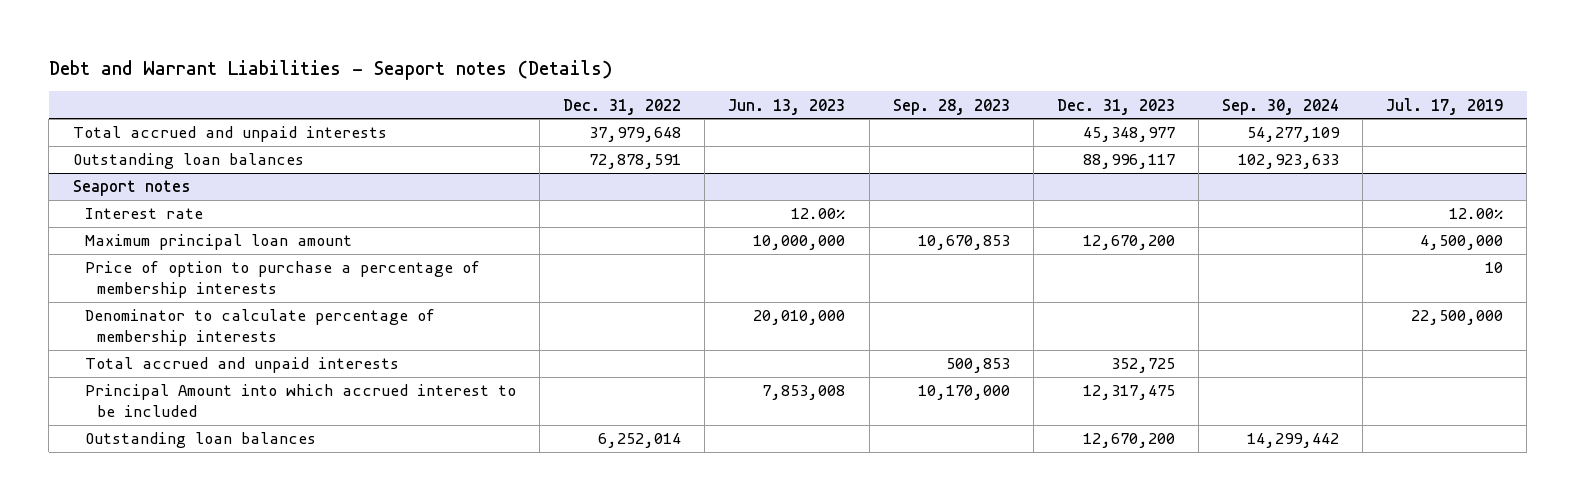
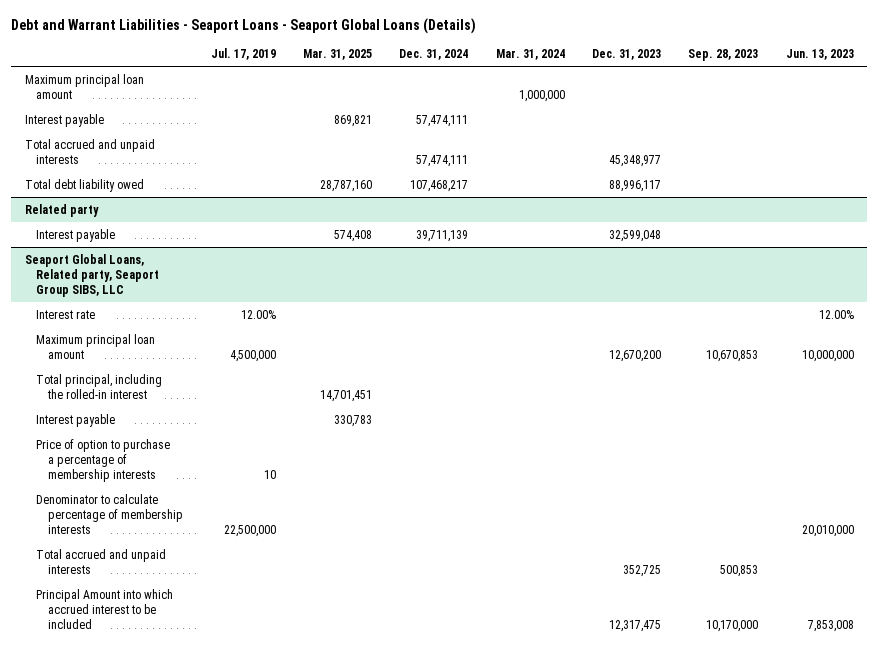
- Debt and Warrant Liabilities - Seaport notes (Details)
+ Debt and Warrant Liabilities - Seaport Loans - Seaport Global Loans (Details)
- | Dec. 31, 2022 | Jun. 13, 2023 | Sep. 28, 2023 | Dec. 31, 2023 | Sep. 30, 2024 | Jul. 17, 2019
+ | Jul. 17, 2019 | Mar. 31, 2025 | Dec. 31, 2024 | Mar. 31, 2024 | Dec. 31, 2023 | Sep. 28, 2023 | Jun. 13, 2023
+ Maximum principal loan amount | | | | 1,000,000 | | |
+ Interest payable | | 869,821 | 57,474,111 | | | |
- Outstanding loan balances | 72,878,591 | | | 88,996,117 | 102,923,633 |
- Seaport notes
+ Total debt liability owed | | 28,787,160 | 107,468,217 | | 88,996,117 | |
+ Related party
+ Interest payable | | 574,408 | 39,711,139 | | 32,599,048 | |
+ Seaport Global Loans, Related party, Seaport Group SIBS, LLC
+ Total principal, including the rolled-in interest | | 14,701,451 | | | | |
+ Interest payable | | 330,783 | | | | |
- Outstanding loan balances | 6,252,014 | | | 12,670,200 | 14,299,442 |

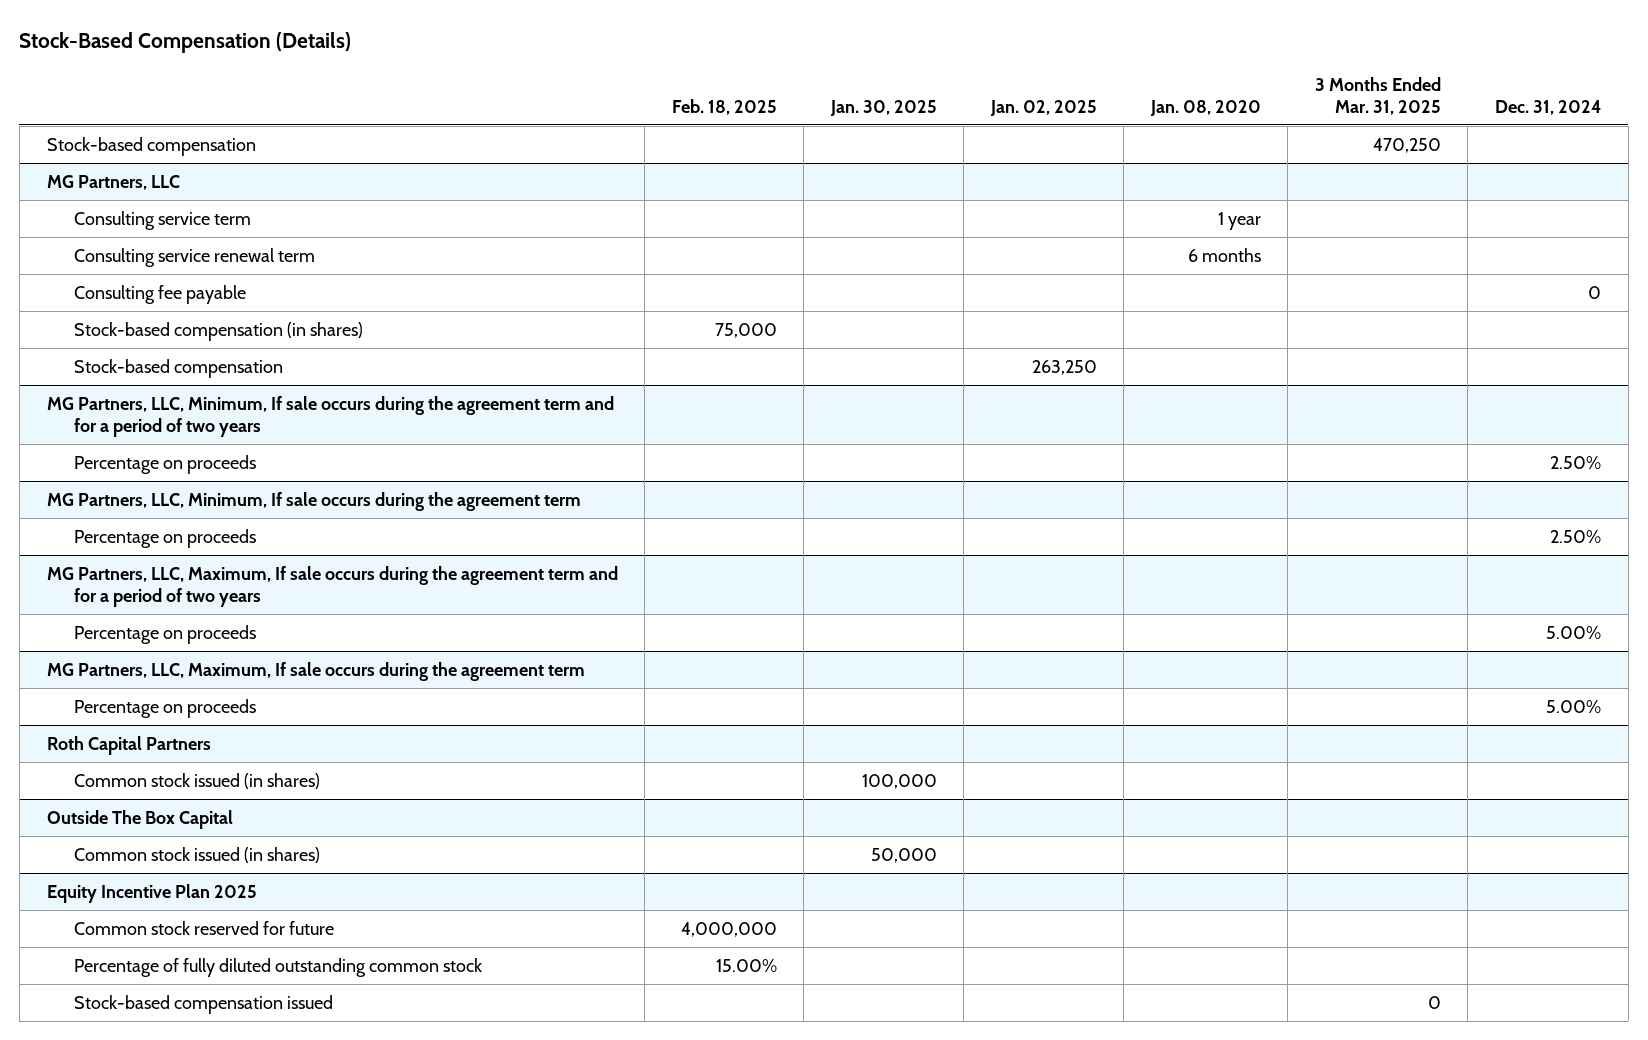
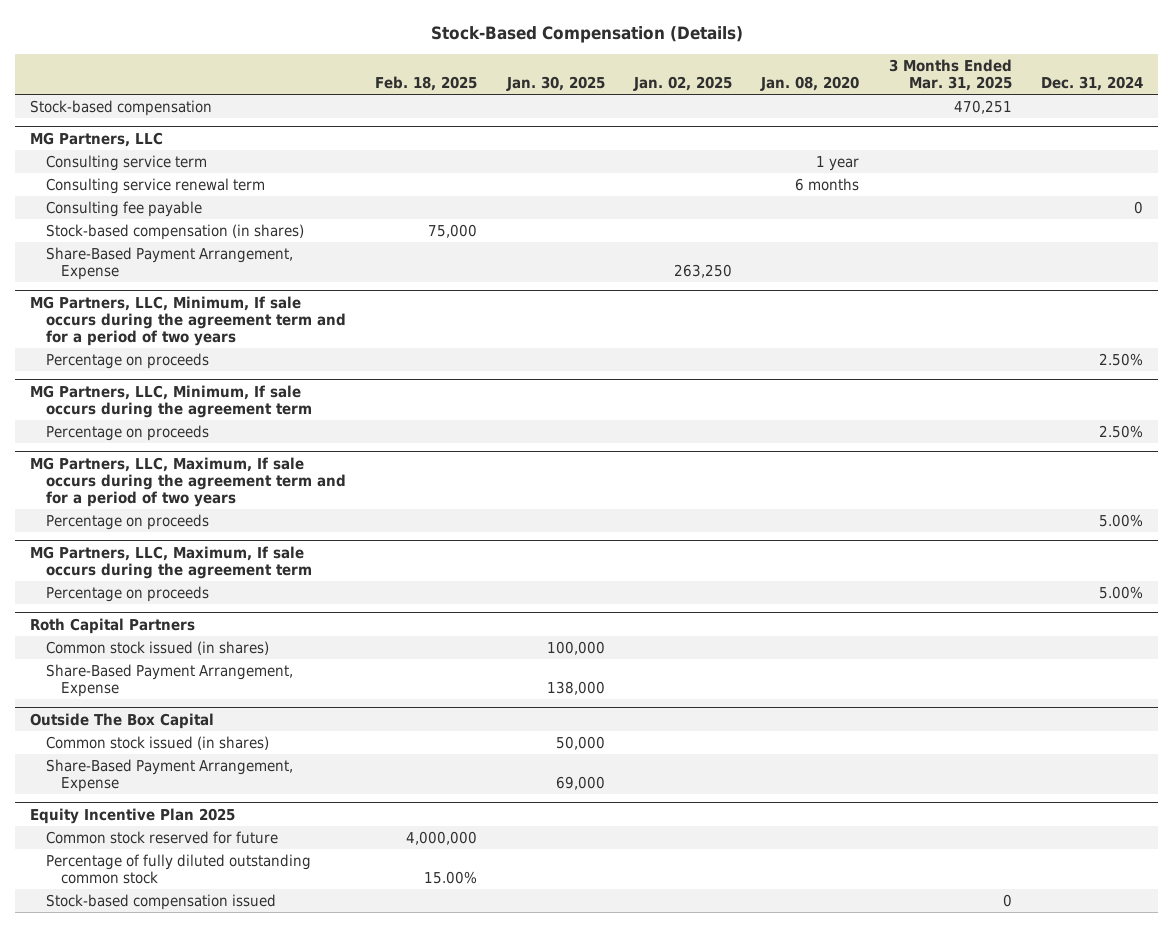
- Stock-based compensation | | | | | 470,250 |
+ Stock-based compensation | | | | | 470,251 |
@ MG Partners, LLC
- Stock-based compensation | | | 263,250 | | |
+ Share-Based Payment Arrangement, Expense | | | 263,250 | | |
@ Roth Capital Partners
+ Share-Based Payment Arrangement, Expense | | 138,000 | | | |
@ Outside The Box Capital
+ Share-Based Payment Arrangement, Expense | | 69,000 | | | |

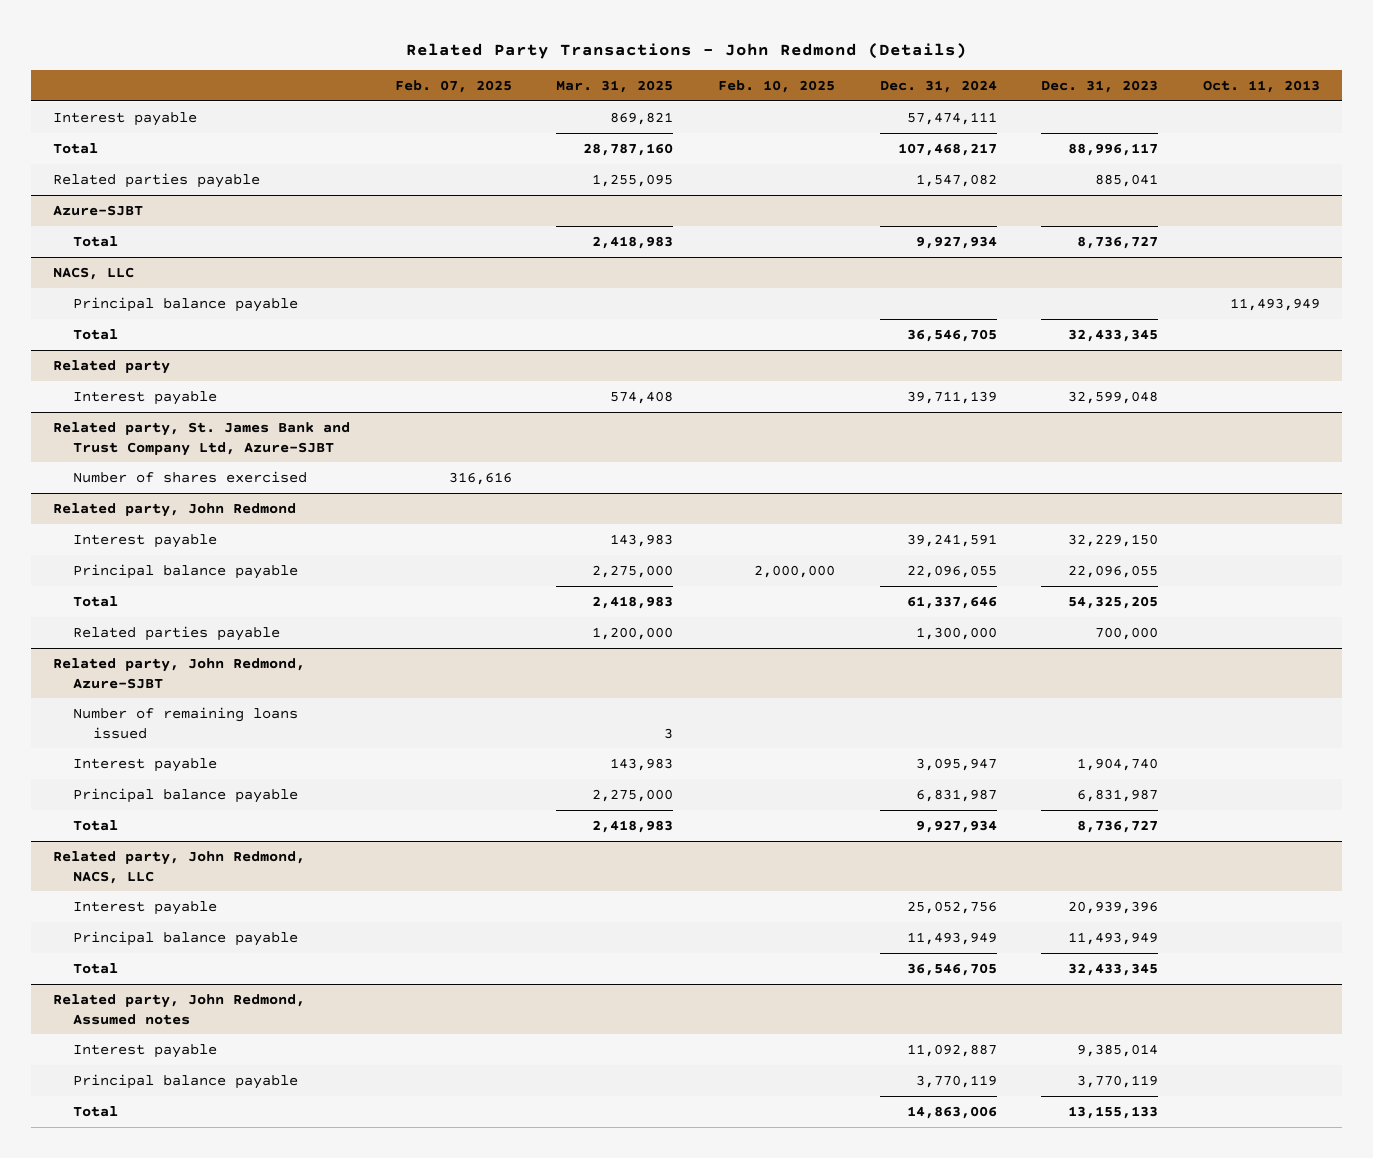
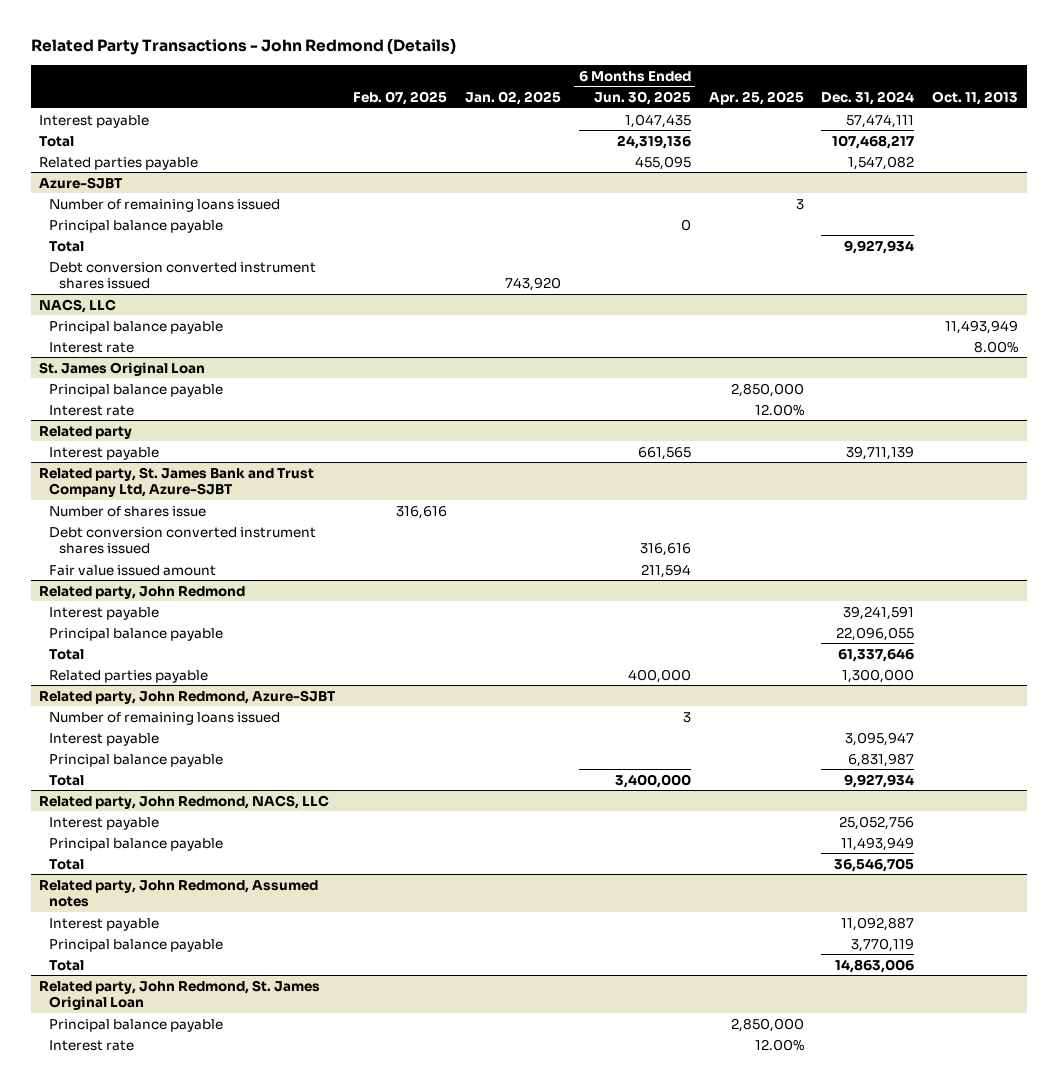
- | Feb. 07, 2025 | Mar. 31, 2025 | Feb. 10, 2025 | Dec. 31, 2024 | Dec. 31, 2023 | Oct. 11, 2013
+ | Feb. 07, 2025 | Jan. 02, 2025 | 6 Months Ended Jun. 30, 2025 | Apr. 25, 2025 | Dec. 31, 2024 | Oct. 11, 2013
@ Azure-SJBT
+ Number of remaining loans issued | | | | 3 | |
+ Principal balance payable | | | 0 | | |
+ Debt conversion converted instrument shares issued | | 743,920 | | | |
@ NACS, LLC
- Total | | | | 36,546,705 | 32,433,345 |
+ Interest rate | | | | | | 8.00%
+ St. James Original Loan
+ Principal balance payable | | | | 2,850,000 | |
+ Interest rate | | | | 12.00% | |
@ Related party, St. James Bank and Trust Company Ltd, Azure-SJBT
- Number of shares exercised | 316,616 | | | | |
+ Number of shares issue | 316,616 | | | | |
+ Debt conversion converted instrument shares issued | | | 316,616 | | |
+ Fair value issued amount | | | 211,594 | | |
+ Related party, John Redmond, St. James Original Loan
+ Principal balance payable | | | | 2,850,000 | |
+ Interest rate | | | | 12.00% | |

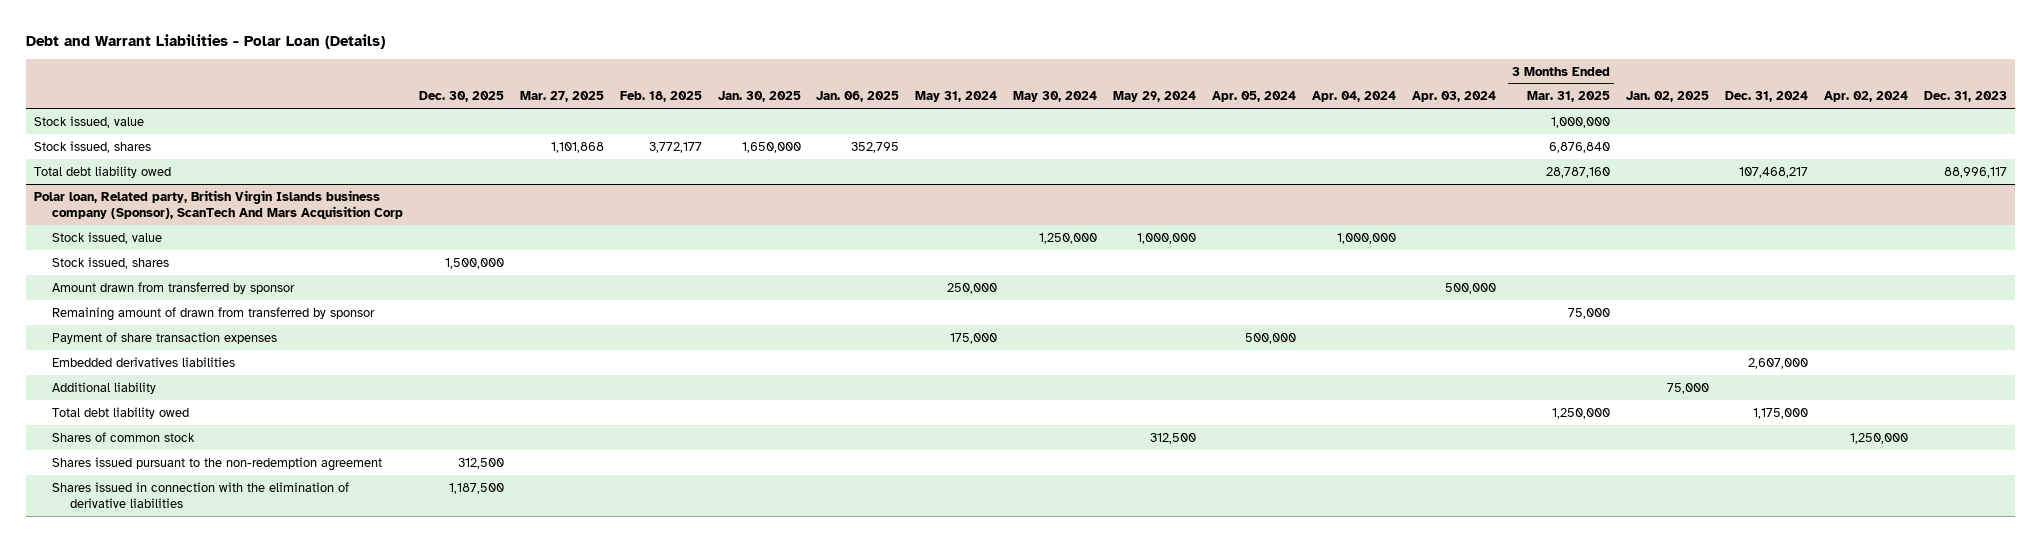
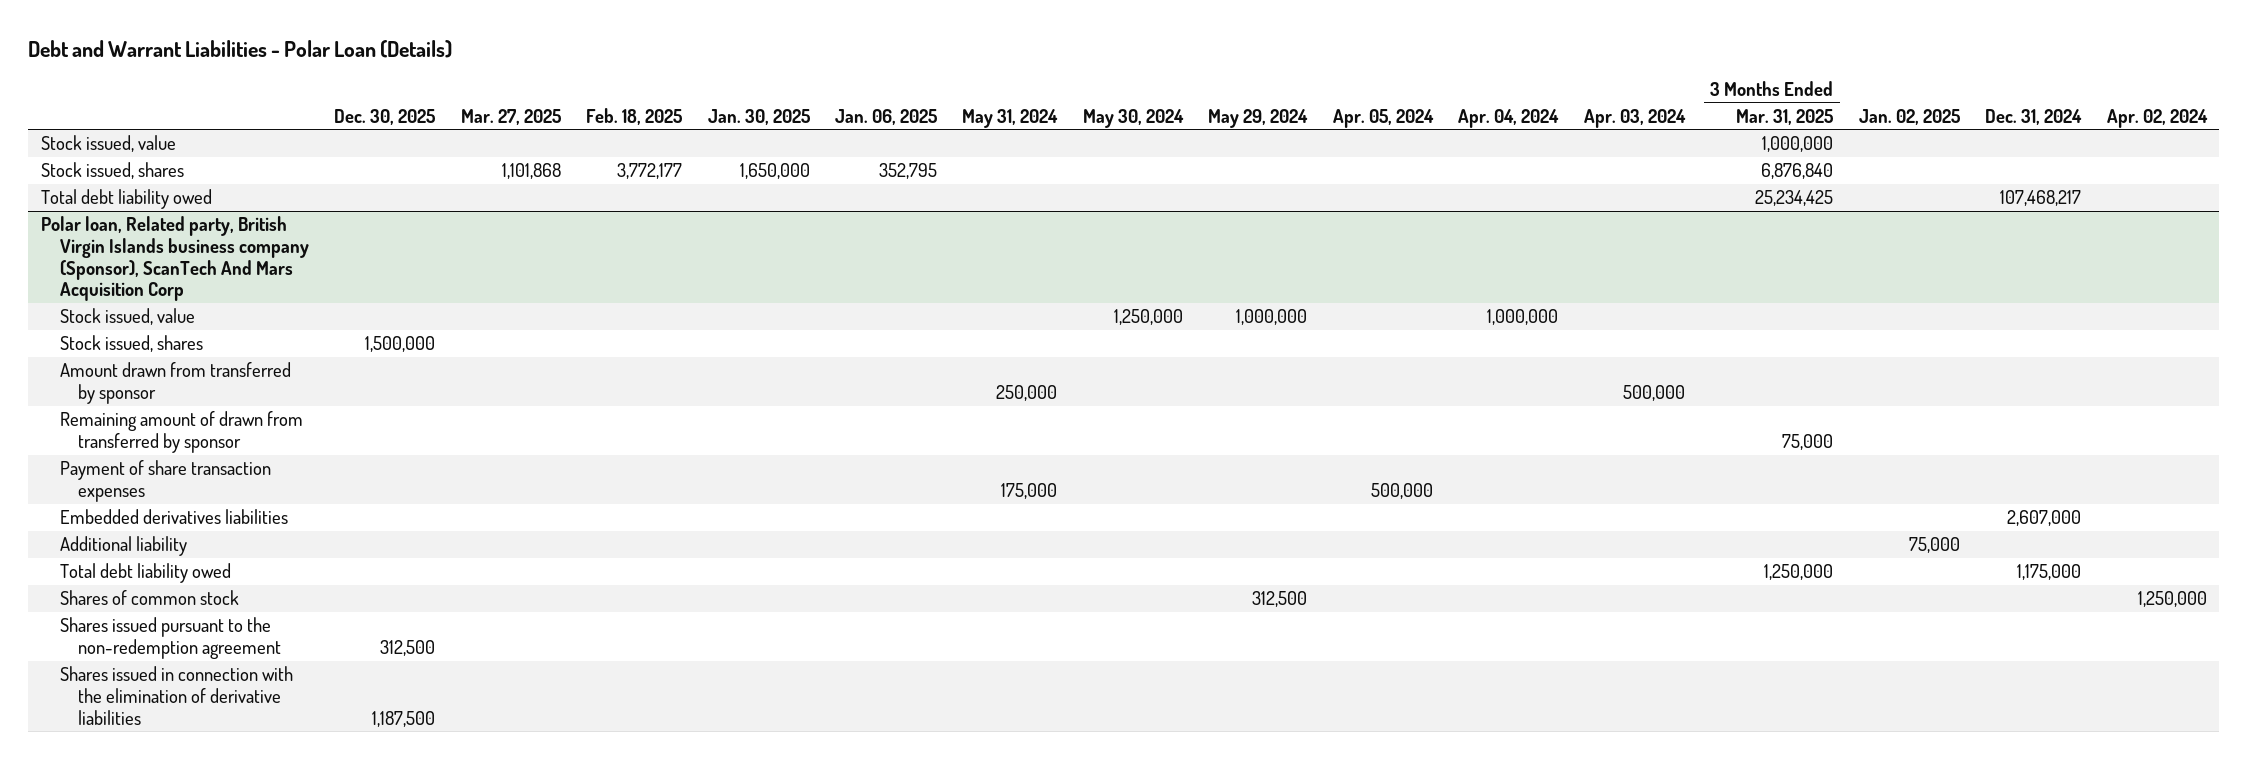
- | Dec. 30, 2025 | Mar. 27, 2025 | Feb. 18, 2025 | Jan. 30, 2025 | Jan. 06, 2025 | May 31, 2024 | May 30, 2024 | May 29, 2024 | Apr. 05, 2024 | Apr. 04, 2024 | Apr. 03, 2024 | 3 Months Ended Mar. 31, 2025 | Jan. 02, 2025 | Dec. 31, 2024 | Apr. 02, 2024 | Dec. 31, 2023
+ | Dec. 30, 2025 | Mar. 27, 2025 | Feb. 18, 2025 | Jan. 30, 2025 | Jan. 06, 2025 | May 31, 2024 | May 30, 2024 | May 29, 2024 | Apr. 05, 2024 | Apr. 04, 2024 | Apr. 03, 2024 | 3 Months Ended Mar. 31, 2025 | Jan. 02, 2025 | Dec. 31, 2024 | Apr. 02, 2024
- Total debt liability owed | | | | | | | | | | | | 28,787,160 | | 107,468,217 | | 88,996,117
+ Total debt liability owed | | | | | | | | | | | | 25,234,425 | | 107,468,217 |

